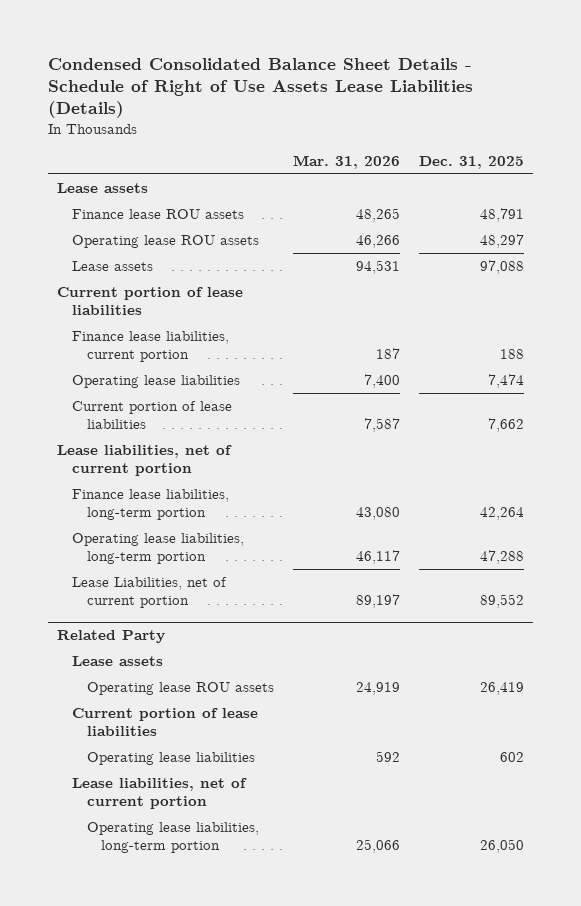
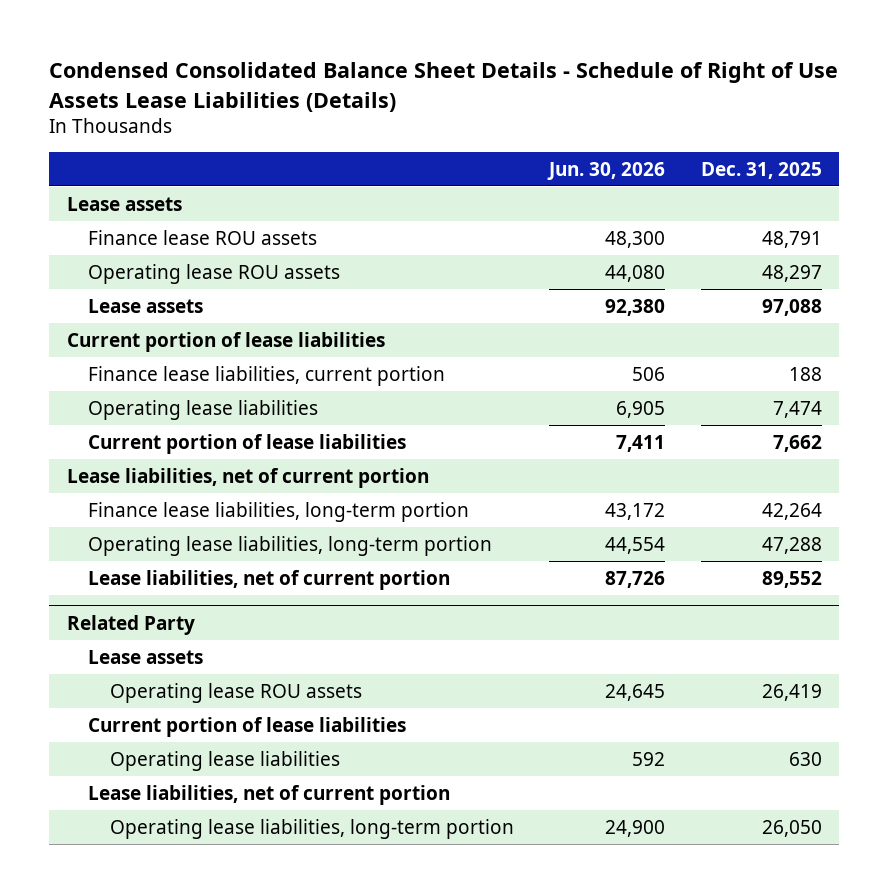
- | Mar. 31, 2026 | Dec. 31, 2025
+ | Jun. 30, 2026 | Dec. 31, 2025
- Lease Liabilities, net of current portion | 89,197 | 89,552
+ Lease liabilities, net of current portion | 87,726 | 89,552
@ Related Party
- Operating lease liabilities | 592 | 602
+ Operating lease liabilities | 592 | 630

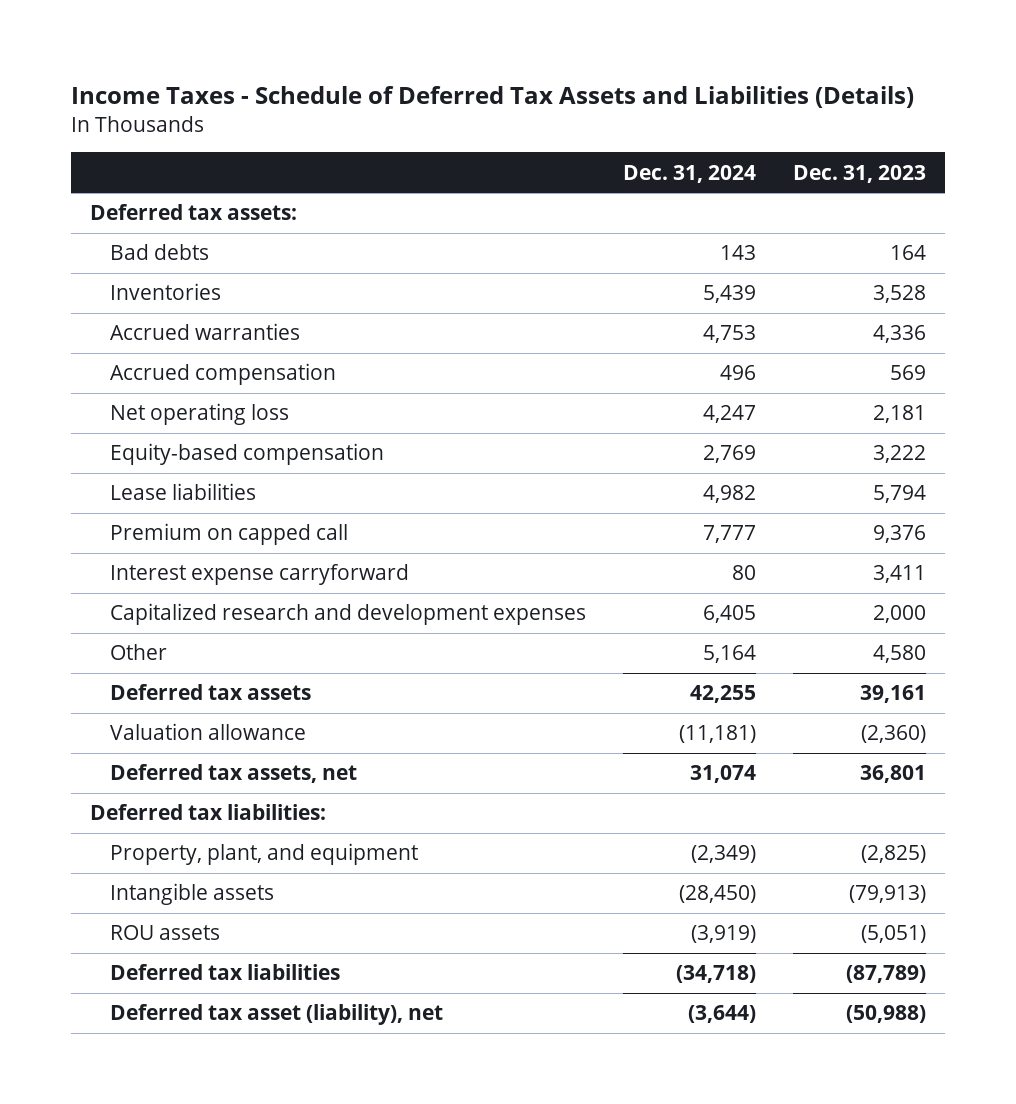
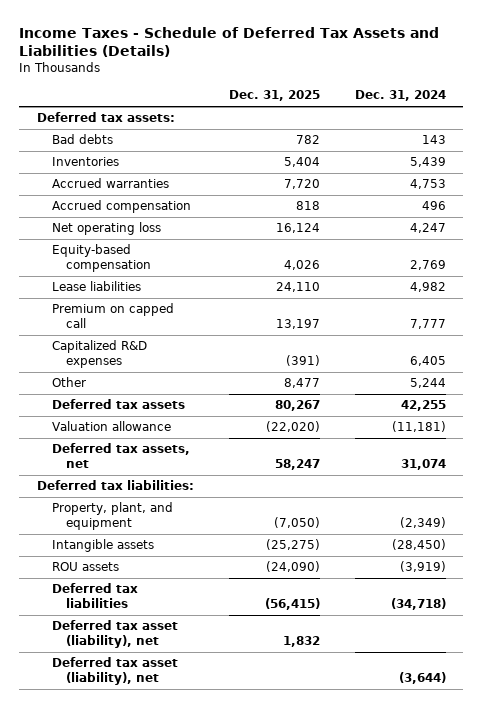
- | Dec. 31, 2024 | Dec. 31, 2023
+ | Dec. 31, 2025 | Dec. 31, 2024
- Interest expense carryforward | 80 | 3,411
- Capitalized research and development expenses | 6,405 | 2,000
- Other | 5,164 | 4,580
+ Capitalized R&D expenses | (391) | 6,405
+ Other | 8,477 | 5,244
+ Deferred tax asset (liability), net | 1,832 |

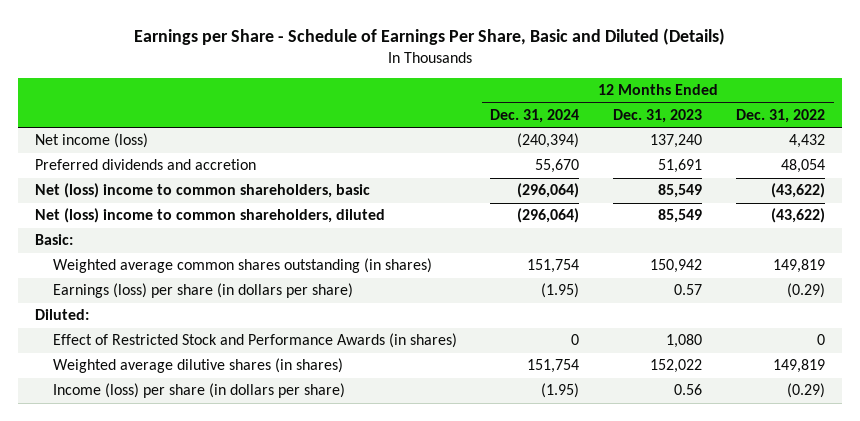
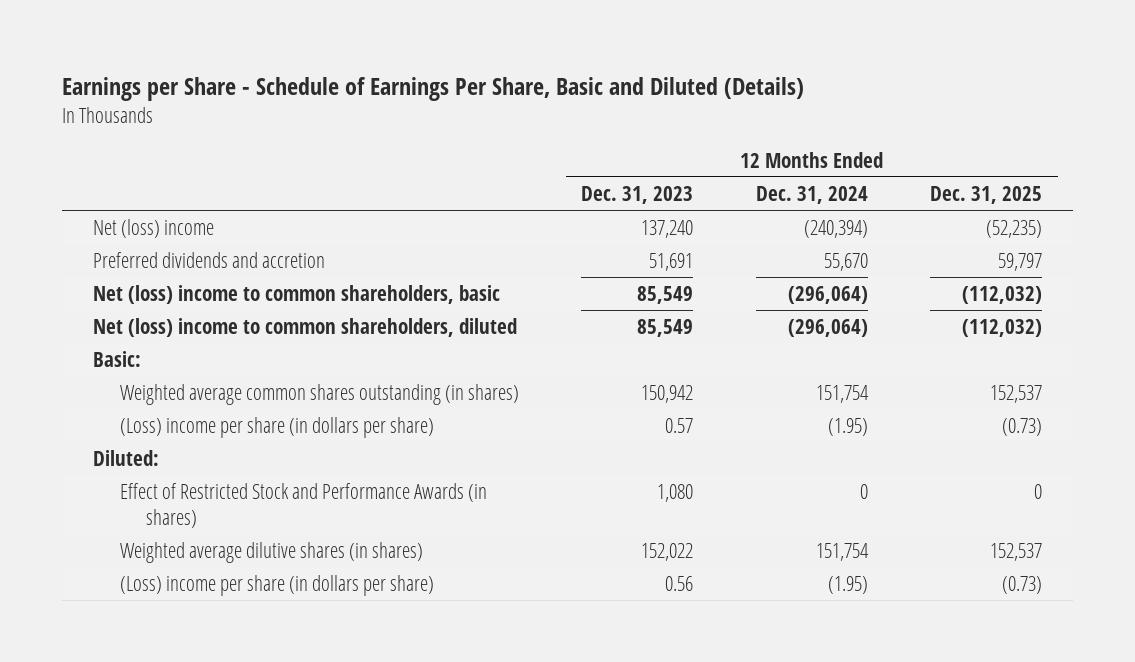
- | 12 Months Ended Dec. 31, 2024 | 12 Months Ended Dec. 31, 2023 | 12 Months Ended Dec. 31, 2022
+ | 12 Months Ended Dec. 31, 2023 | 12 Months Ended Dec. 31, 2024 | 12 Months Ended Dec. 31, 2025
- Net income (loss) | (240,394) | 137,240 | 4,432
+ Net (loss) income | 137,240 | (240,394) | (52,235)
- Earnings (loss) per share (in dollars per share) | (1.95) | 0.57 | (0.29)
+ (Loss) income per share (in dollars per share) | 0.57 | (1.95) | (0.73)
- Income (loss) per share (in dollars per share) | (1.95) | 0.56 | (0.29)
+ (Loss) income per share (in dollars per share) | 0.56 | (1.95) | (0.73)

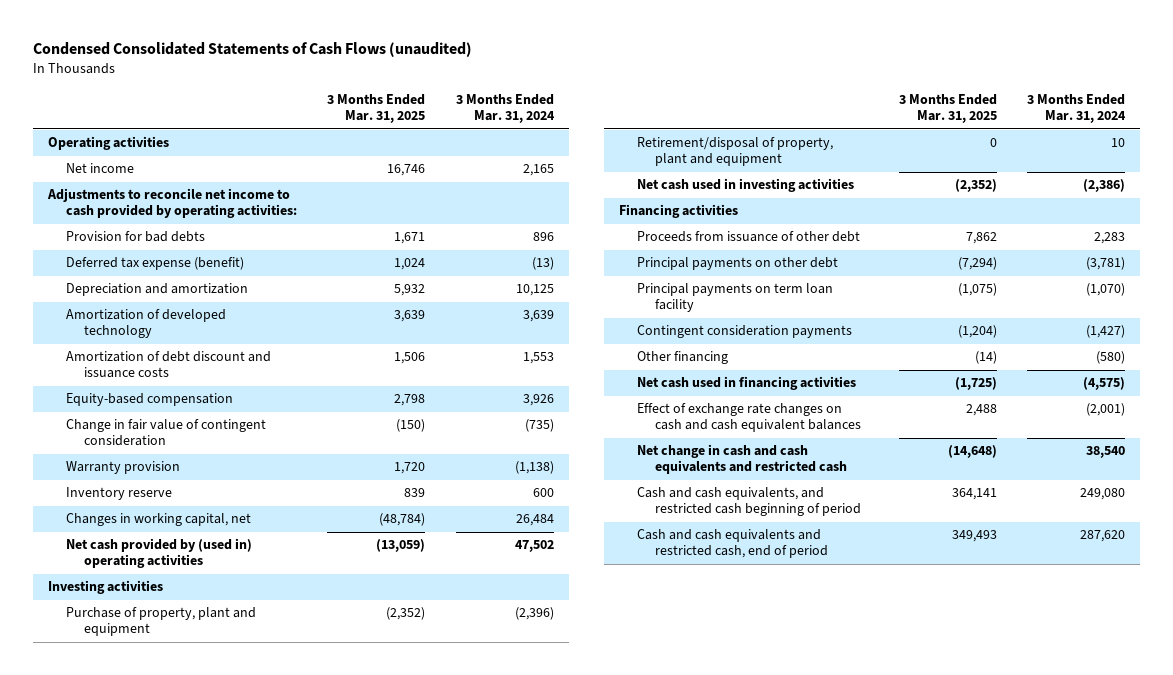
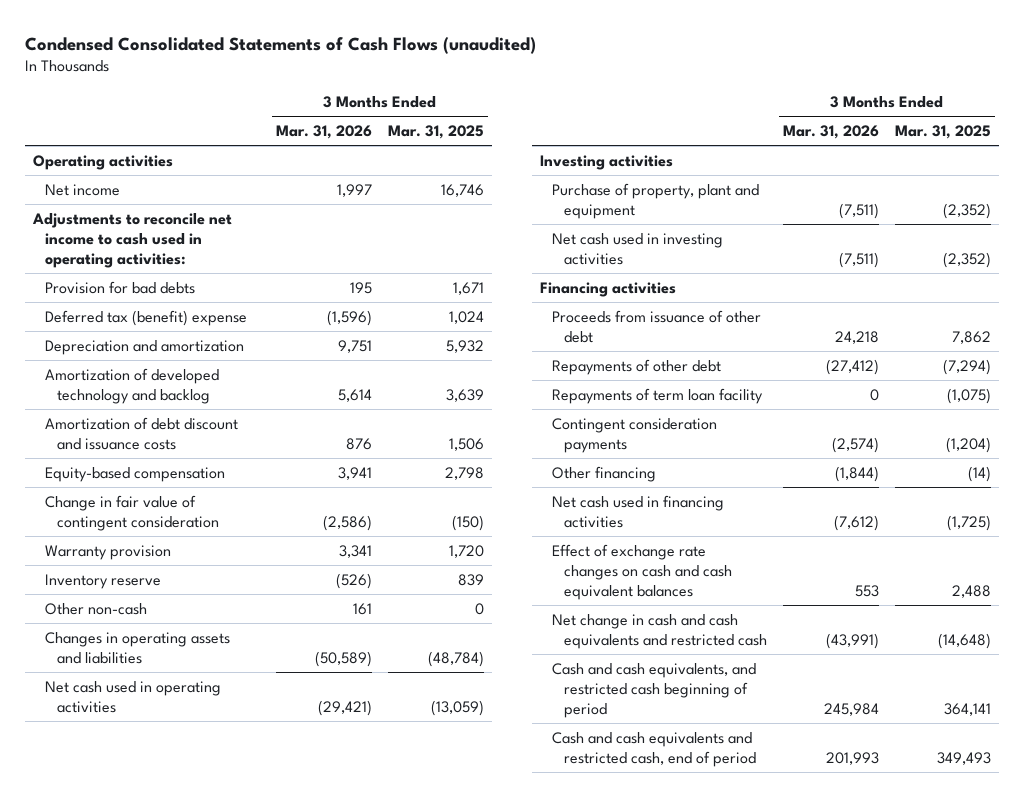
- | 3 Months Ended Mar. 31, 2025 | 3 Months Ended Mar. 31, 2024
+ | 3 Months Ended Mar. 31, 2026 | 3 Months Ended Mar. 31, 2025
- Adjustments to reconcile net income to cash provided by operating activities:
+ Adjustments to reconcile net income to cash used in operating activities:
- Deferred tax expense (benefit) | 1,024 | (13)
+ Deferred tax (benefit) expense | (1,596) | 1,024
- Amortization of developed technology | 3,639 | 3,639
+ Amortization of developed technology and backlog | 5,614 | 3,639
- Changes in working capital, net | (48,784) | 26,484
- Net cash provided by (used in) operating activities | (13,059) | 47,502
+ Other non-cash | 161 | 0
+ Changes in operating assets and liabilities | (50,589) | (48,784)
+ Net cash used in operating activities | (29,421) | (13,059)
- Retirement/disposal of property, plant and equipment | 0 | 10
- Principal payments on other debt | (7,294) | (3,781)
- Principal payments on term loan facility | (1,075) | (1,070)
+ Repayments of other debt | (27,412) | (7,294)
+ Repayments of term loan facility | 0 | (1,075)

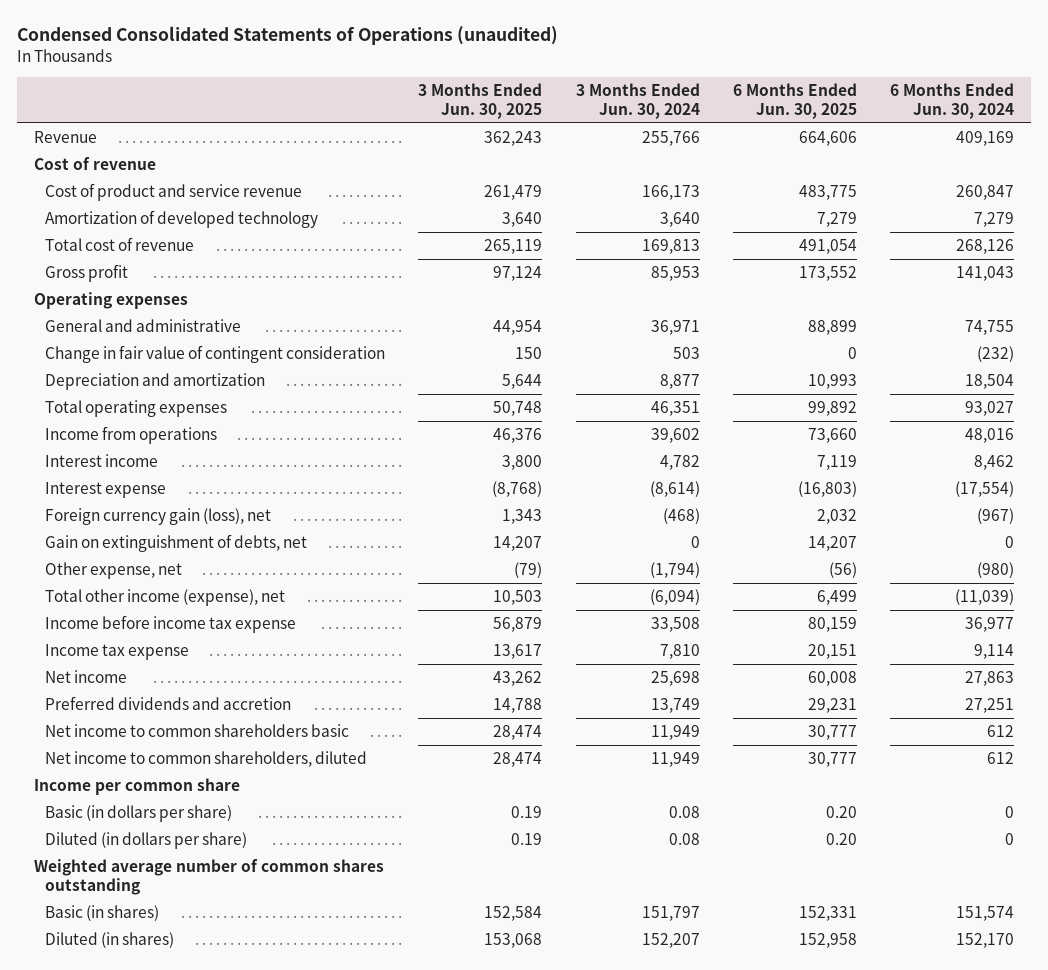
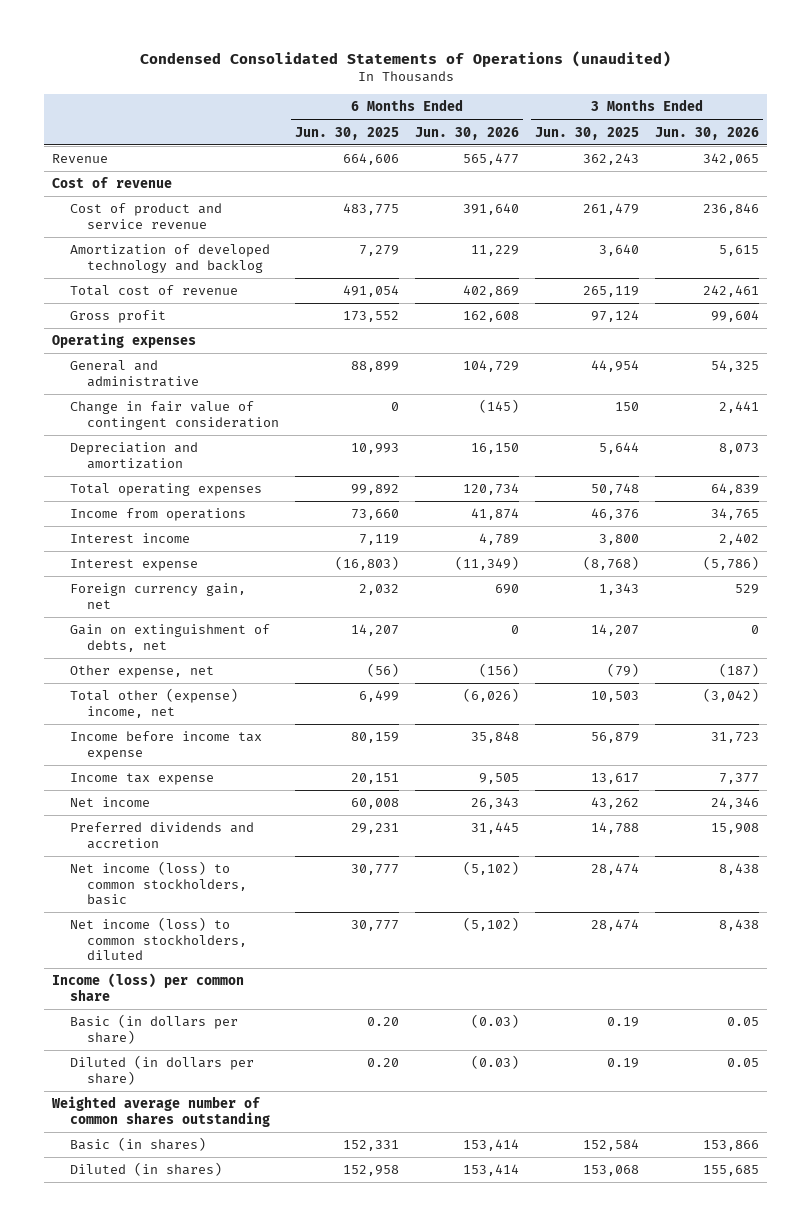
- | 3 Months Ended Jun. 30, 2025 | 3 Months Ended Jun. 30, 2024 | 6 Months Ended Jun. 30, 2025 | 6 Months Ended Jun. 30, 2024
+ | 6 Months Ended Jun. 30, 2025 | 6 Months Ended Jun. 30, 2026 | 3 Months Ended Jun. 30, 2025 | 3 Months Ended Jun. 30, 2026
- Amortization of developed technology | 3,640 | 3,640 | 7,279 | 7,279
+ Amortization of developed technology and backlog | 7,279 | 11,229 | 3,640 | 5,615
- Foreign currency gain (loss), net | 1,343 | (468) | 2,032 | (967)
+ Foreign currency gain, net | 2,032 | 690 | 1,343 | 529
- Total other income (expense), net | 10,503 | (6,094) | 6,499 | (11,039)
+ Total other (expense) income, net | 6,499 | (6,026) | 10,503 | (3,042)
- Net income to common shareholders basic | 28,474 | 11,949 | 30,777 | 612
- Net income to common shareholders, diluted | 28,474 | 11,949 | 30,777 | 612
- Income per common share
+ Net income (loss) to common stockholders, basic | 30,777 | (5,102) | 28,474 | 8,438
+ Net income (loss) to common stockholders, diluted | 30,777 | (5,102) | 28,474 | 8,438
+ Income (loss) per common share

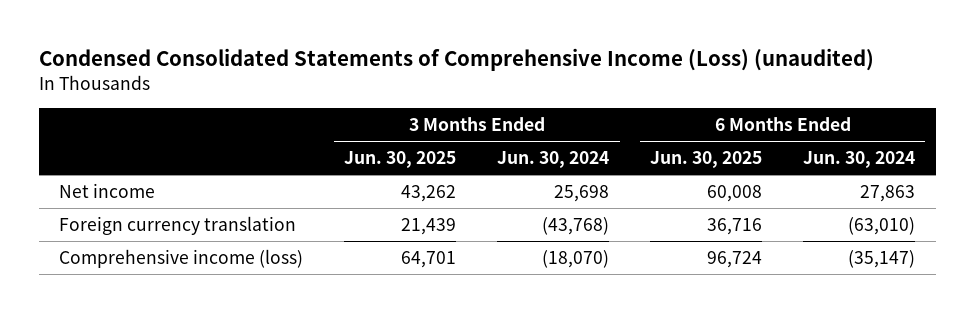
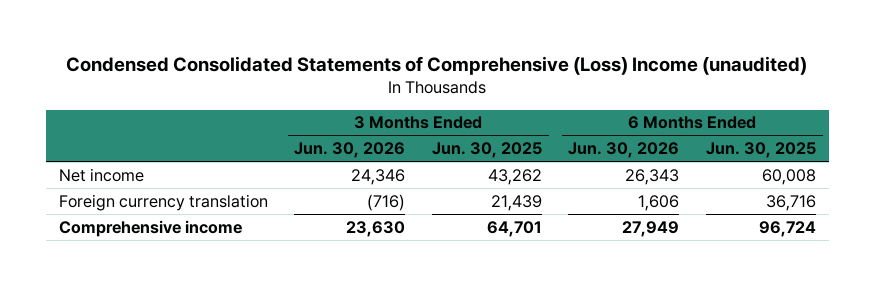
- Condensed Consolidated Statements of Comprehensive Income (Loss) (unaudited)
+ Condensed Consolidated Statements of Comprehensive (Loss) Income (unaudited)
- | 3 Months Ended Jun. 30, 2025 | 3 Months Ended Jun. 30, 2024 | 6 Months Ended Jun. 30, 2025 | 6 Months Ended Jun. 30, 2024
+ | 3 Months Ended Jun. 30, 2026 | 3 Months Ended Jun. 30, 2025 | 6 Months Ended Jun. 30, 2026 | 6 Months Ended Jun. 30, 2025
- Comprehensive income (loss) | 64,701 | (18,070) | 96,724 | (35,147)
+ Comprehensive income | 23,630 | 64,701 | 27,949 | 96,724

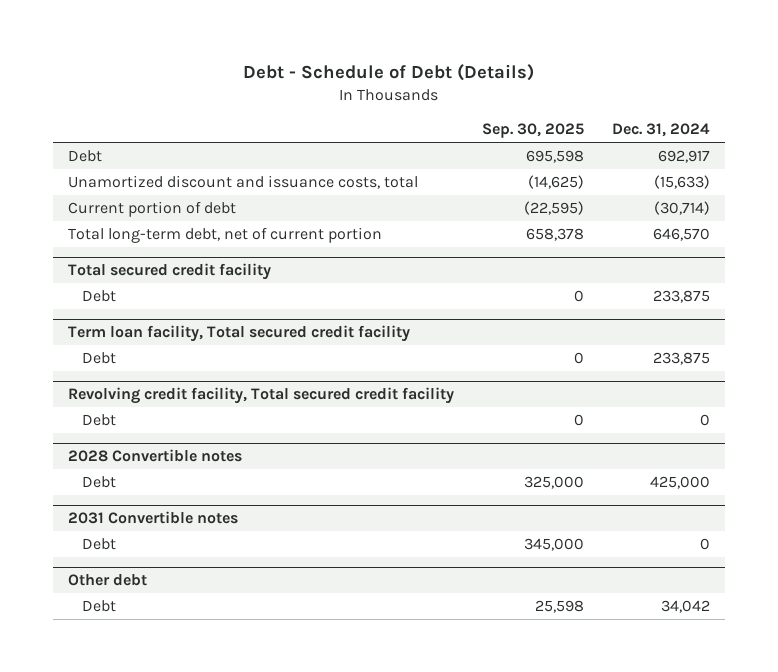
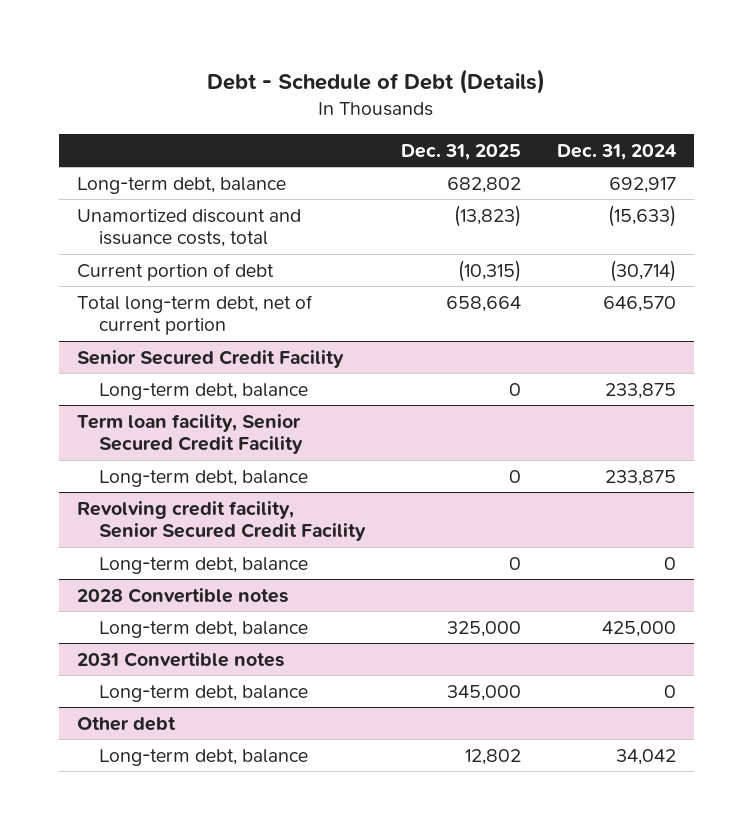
- | Sep. 30, 2025 | Dec. 31, 2024
+ | Dec. 31, 2025 | Dec. 31, 2024
- Debt | 695,598 | 692,917
+ Long-term debt, balance | 682,802 | 692,917
- Total secured credit facility
- Debt | 0 | 233,875
- Term loan facility, Total secured credit facility
- Debt | 0 | 233,875
- Revolving credit facility, Total secured credit facility
- Debt | 0 | 0
+ Senior Secured Credit Facility
+ Long-term debt, balance | 0 | 233,875
+ Term loan facility, Senior Secured Credit Facility
+ Long-term debt, balance | 0 | 233,875
+ Revolving credit facility, Senior Secured Credit Facility
+ Long-term debt, balance | 0 | 0
@ 2028 Convertible notes
- Debt | 325,000 | 425,000
+ Long-term debt, balance | 325,000 | 425,000
@ 2031 Convertible notes
- Debt | 345,000 | 0
+ Long-term debt, balance | 345,000 | 0
@ Other debt
- Debt | 25,598 | 34,042
+ Long-term debt, balance | 12,802 | 34,042

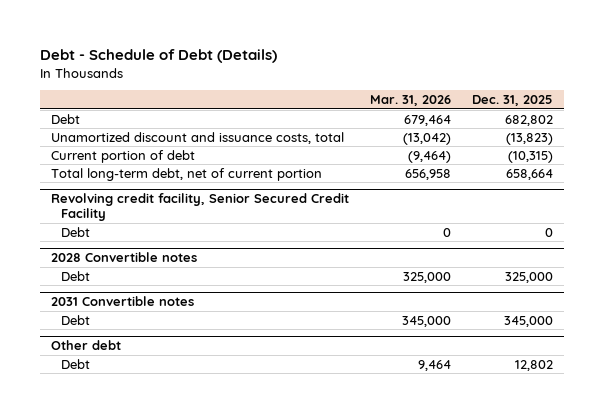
- | Dec. 31, 2025 | Dec. 31, 2024
+ | Mar. 31, 2026 | Dec. 31, 2025
- Long-term debt, balance | 682,802 | 692,917
+ Debt | 679,464 | 682,802
- Senior Secured Credit Facility
- Long-term debt, balance | 0 | 233,875
- Term loan facility, Senior Secured Credit Facility
- Long-term debt, balance | 0 | 233,875
@ Revolving credit facility, Senior Secured Credit Facility
- Long-term debt, balance | 0 | 0
+ Debt | 0 | 0
@ 2028 Convertible notes
- Long-term debt, balance | 325,000 | 425,000
+ Debt | 325,000 | 325,000
@ 2031 Convertible notes
- Long-term debt, balance | 345,000 | 0
+ Debt | 345,000 | 345,000
@ Other debt
- Long-term debt, balance | 12,802 | 34,042
+ Debt | 9,464 | 12,802

